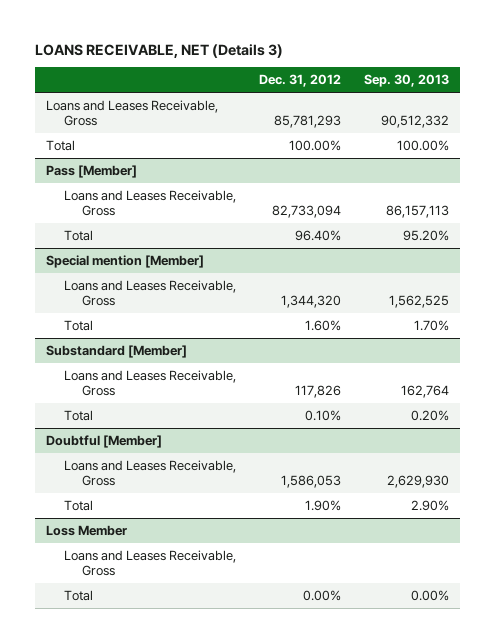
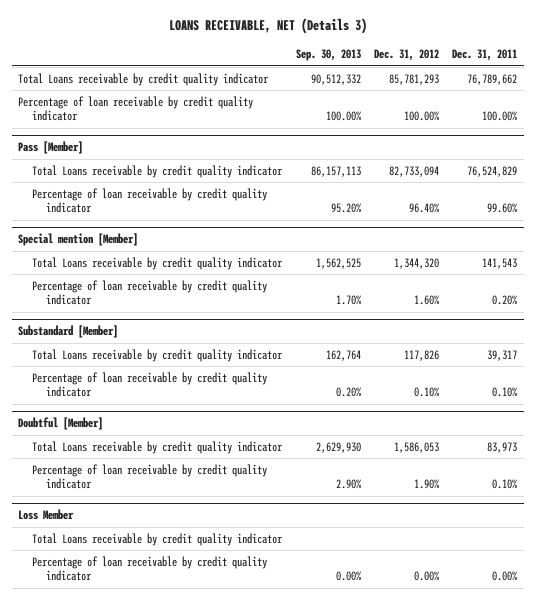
- | Dec. 31, 2012 | Sep. 30, 2013
+ | Sep. 30, 2013 | Dec. 31, 2012 | Dec. 31, 2011
- Loans and Leases Receivable, Gross | 85,781,293 | 90,512,332
- Total | 100.00% | 100.00%
+ Total Loans receivable by credit quality indicator | 90,512,332 | 85,781,293 | 76,789,662
+ Percentage of loan receivable by credit quality indicator | 100.00% | 100.00% | 100.00%
@ Pass [Member]
- Loans and Leases Receivable, Gross | 82,733,094 | 86,157,113
- Total | 96.40% | 95.20%
+ Total Loans receivable by credit quality indicator | 86,157,113 | 82,733,094 | 76,524,829
+ Percentage of loan receivable by credit quality indicator | 95.20% | 96.40% | 99.60%
@ Special mention [Member]
- Loans and Leases Receivable, Gross | 1,344,320 | 1,562,525
- Total | 1.60% | 1.70%
+ Total Loans receivable by credit quality indicator | 1,562,525 | 1,344,320 | 141,543
+ Percentage of loan receivable by credit quality indicator | 1.70% | 1.60% | 0.20%
@ Substandard [Member]
- Loans and Leases Receivable, Gross | 117,826 | 162,764
- Total | 0.10% | 0.20%
+ Total Loans receivable by credit quality indicator | 162,764 | 117,826 | 39,317
+ Percentage of loan receivable by credit quality indicator | 0.20% | 0.10% | 0.10%
@ Doubtful [Member]
- Loans and Leases Receivable, Gross | 1,586,053 | 2,629,930
- Total | 1.90% | 2.90%
+ Total Loans receivable by credit quality indicator | 2,629,930 | 1,586,053 | 83,973
+ Percentage of loan receivable by credit quality indicator | 2.90% | 1.90% | 0.10%
@ Loss Member
- Loans and Leases Receivable, Gross
- Total | 0.00% | 0.00%
+ Total Loans receivable by credit quality indicator
+ Percentage of loan receivable by credit quality indicator | 0.00% | 0.00% | 0.00%

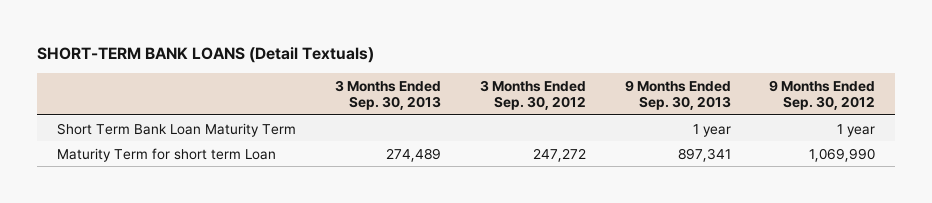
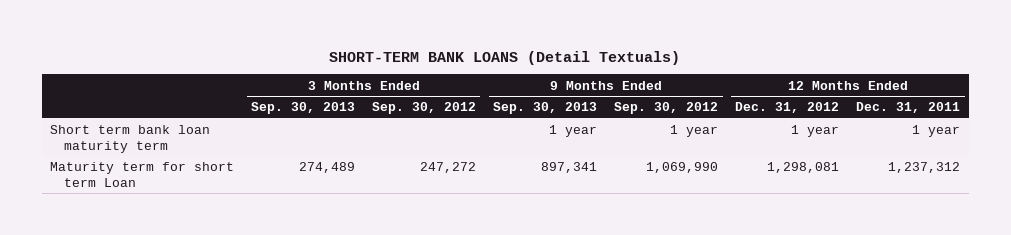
- | 3 Months Ended Sep. 30, 2013 | 3 Months Ended Sep. 30, 2012 | 9 Months Ended Sep. 30, 2013 | 9 Months Ended Sep. 30, 2012
+ | 3 Months Ended Sep. 30, 2013 | 3 Months Ended Sep. 30, 2012 | 9 Months Ended Sep. 30, 2013 | 9 Months Ended Sep. 30, 2012 | 12 Months Ended Dec. 31, 2012 | 12 Months Ended Dec. 31, 2011
- Short Term Bank Loan Maturity Term | | | 1 year | 1 year
- Maturity Term for short term Loan | 274,489 | 247,272 | 897,341 | 1,069,990
+ Short term bank loan maturity term | | | 1 year | 1 year | 1 year | 1 year
+ Maturity term for short term Loan | 274,489 | 247,272 | 897,341 | 1,069,990 | 1,298,081 | 1,237,312

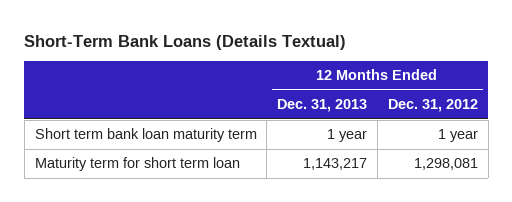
- SHORT-TERM BANK LOANS (Detail Textuals)
+ Short-Term Bank Loans (Details Textual)
- | 3 Months Ended Sep. 30, 2013 | 3 Months Ended Sep. 30, 2012 | 9 Months Ended Sep. 30, 2013 | 9 Months Ended Sep. 30, 2012 | 12 Months Ended Dec. 31, 2012 | 12 Months Ended Dec. 31, 2011
+ | 12 Months Ended Dec. 31, 2013 | 12 Months Ended Dec. 31, 2012
- Maturity term for short term Loan | 274,489 | 247,272 | 897,341 | 1,069,990 | 1,298,081 | 1,237,312
+ Maturity term for short term loan | 1,143,217 | 1,298,081

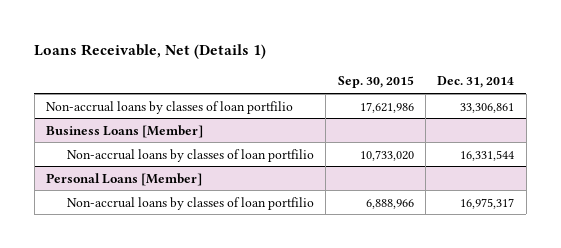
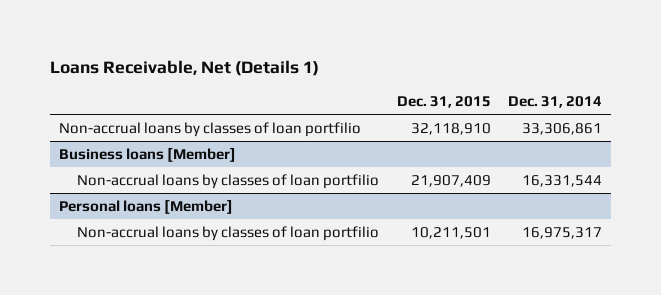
- | Sep. 30, 2015 | Dec. 31, 2014
+ | Dec. 31, 2015 | Dec. 31, 2014
- Business Loans [Member]
+ Business loans [Member]
- Personal Loans [Member]
+ Personal loans [Member]

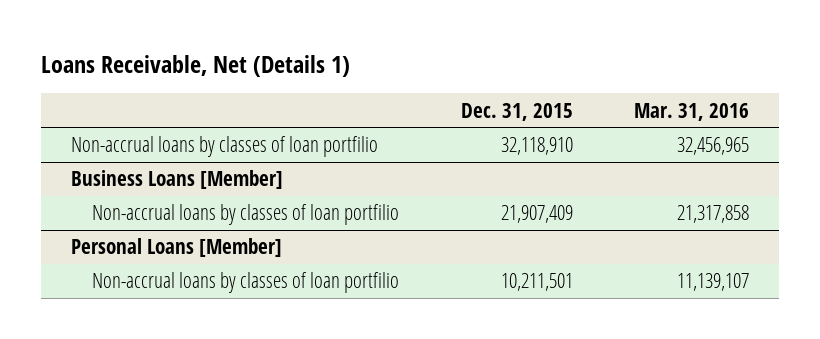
- | Dec. 31, 2015 | Dec. 31, 2014
+ | Dec. 31, 2015 | Mar. 31, 2016
- Business loans [Member]
+ Business Loans [Member]
- Personal loans [Member]
+ Personal Loans [Member]

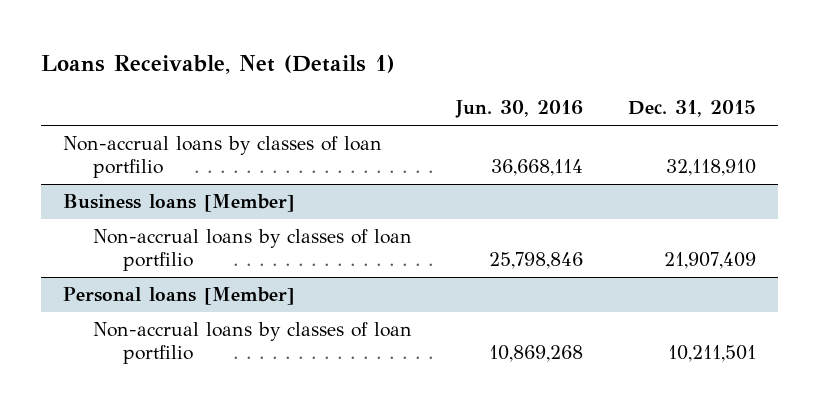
- | Dec. 31, 2015 | Mar. 31, 2016
+ | Jun. 30, 2016 | Dec. 31, 2015
- Business Loans [Member]
+ Business loans [Member]
- Personal Loans [Member]
+ Personal loans [Member]

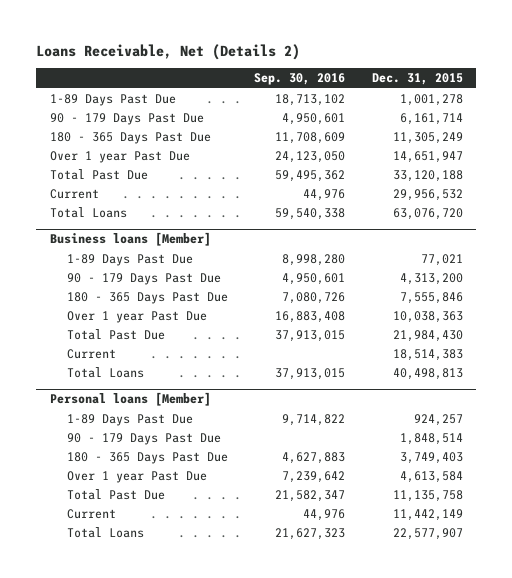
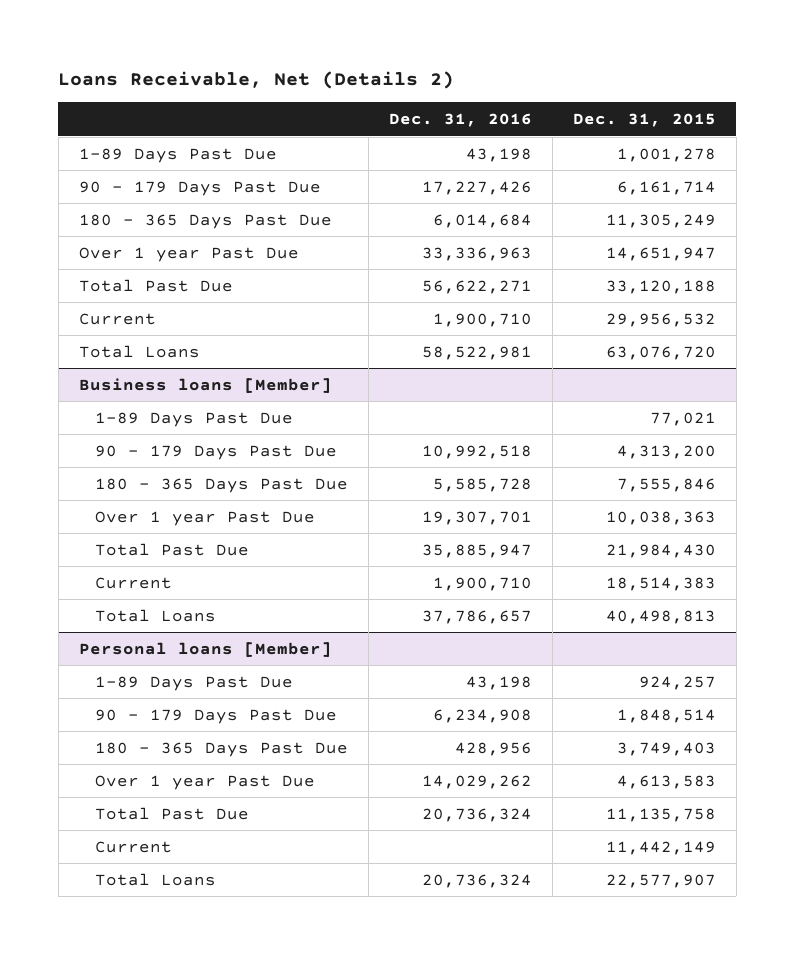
- | Sep. 30, 2016 | Dec. 31, 2015
+ | Dec. 31, 2016 | Dec. 31, 2015
@ Personal loans [Member]
- Over 1 year Past Due | 7,239,642 | 4,613,584
+ Over 1 year Past Due | 14,029,262 | 4,613,583

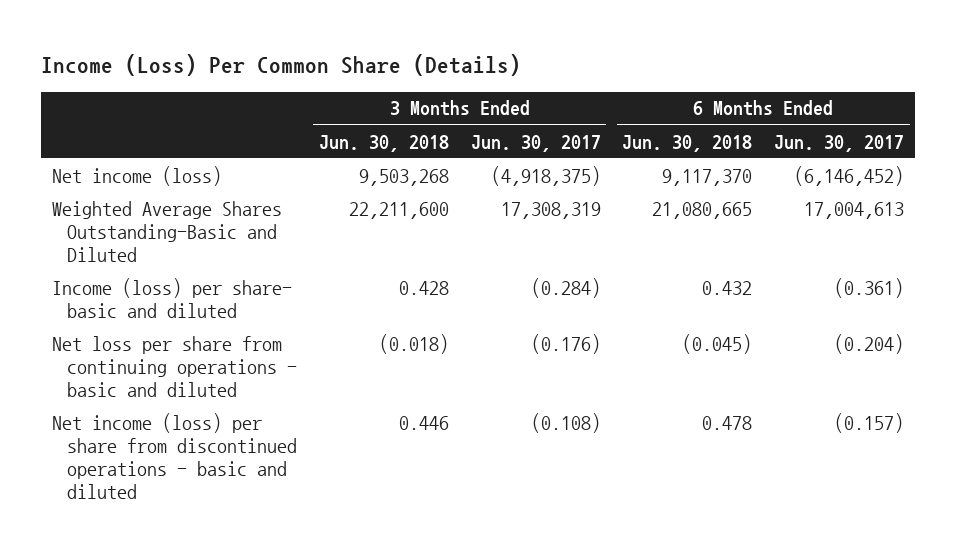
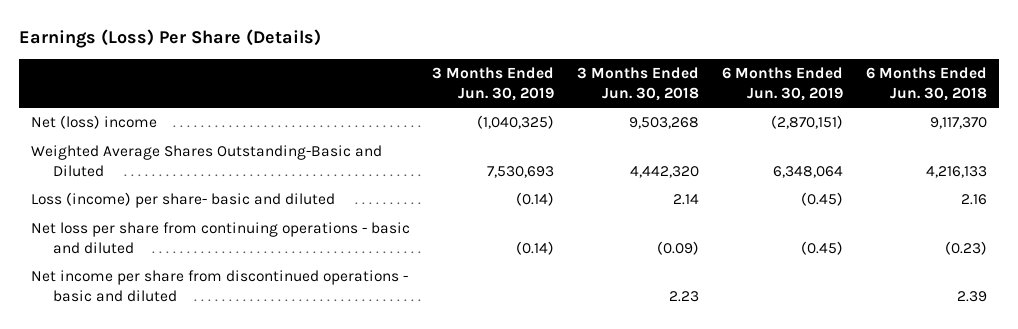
- Income (Loss) Per Common Share (Details)
+ Earnings (Loss) Per Share (Details)
- | 3 Months Ended Jun. 30, 2018 | 3 Months Ended Jun. 30, 2017 | 6 Months Ended Jun. 30, 2018 | 6 Months Ended Jun. 30, 2017
+ | 3 Months Ended Jun. 30, 2019 | 3 Months Ended Jun. 30, 2018 | 6 Months Ended Jun. 30, 2019 | 6 Months Ended Jun. 30, 2018
- Net income (loss) | 9,503,268 | (4,918,375) | 9,117,370 | (6,146,452)
- Weighted Average Shares Outstanding-Basic and Diluted | 22,211,600 | 17,308,319 | 21,080,665 | 17,004,613
- Income (loss) per share- basic and diluted | 0.428 | (0.284) | 0.432 | (0.361)
- Net loss per share from continuing operations - basic and diluted | (0.018) | (0.176) | (0.045) | (0.204)
- Net income (loss) per share from discontinued operations - basic and diluted | 0.446 | (0.108) | 0.478 | (0.157)
+ Net (loss) income | (1,040,325) | 9,503,268 | (2,870,151) | 9,117,370
+ Weighted Average Shares Outstanding-Basic and Diluted | 7,530,693 | 4,442,320 | 6,348,064 | 4,216,133
+ Loss (income) per share- basic and diluted | (0.14) | 2.14 | (0.45) | 2.16
+ Net loss per share from continuing operations - basic and diluted | (0.14) | (0.09) | (0.45) | (0.23)
+ Net income per share from discontinued operations - basic and diluted | | 2.23 | | 2.39

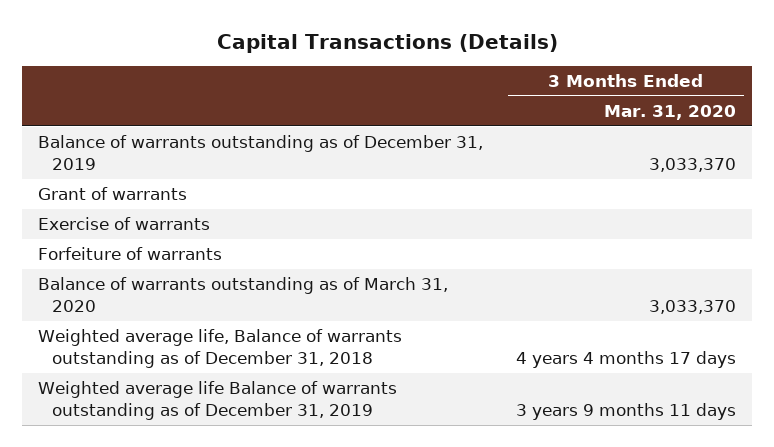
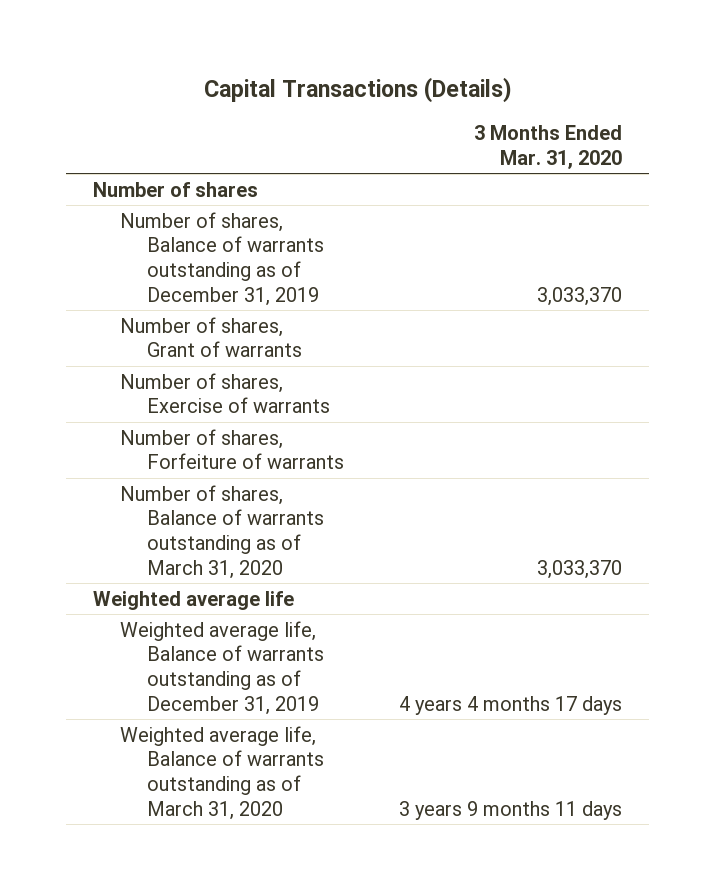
- Balance of warrants outstanding as of December 31, 2019 | 3,033,370
- Grant of warrants
- Exercise of warrants
- Forfeiture of warrants
- Balance of warrants outstanding as of March 31, 2020 | 3,033,370
- Weighted average life, Balance of warrants outstanding as of December 31, 2018 | 4 years 4 months 17 days
- Weighted average life Balance of warrants outstanding as of December 31, 2019 | 3 years 9 months 11 days
+ Number of shares
+ Number of shares, Balance of warrants outstanding as of December 31, 2019 | 3,033,370
+ Number of shares, Grant of warrants
+ Number of shares, Exercise of warrants
+ Number of shares, Forfeiture of warrants
+ Number of shares, Balance of warrants outstanding as of March 31, 2020 | 3,033,370
+ Weighted average life
+ Weighted average life, Balance of warrants outstanding as of December 31, 2019 | 4 years 4 months 17 days
+ Weighted average life, Balance of warrants outstanding as of March 31, 2020 | 3 years 9 months 11 days

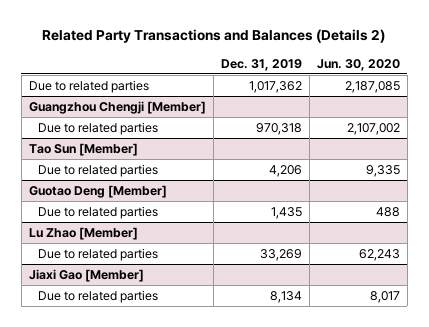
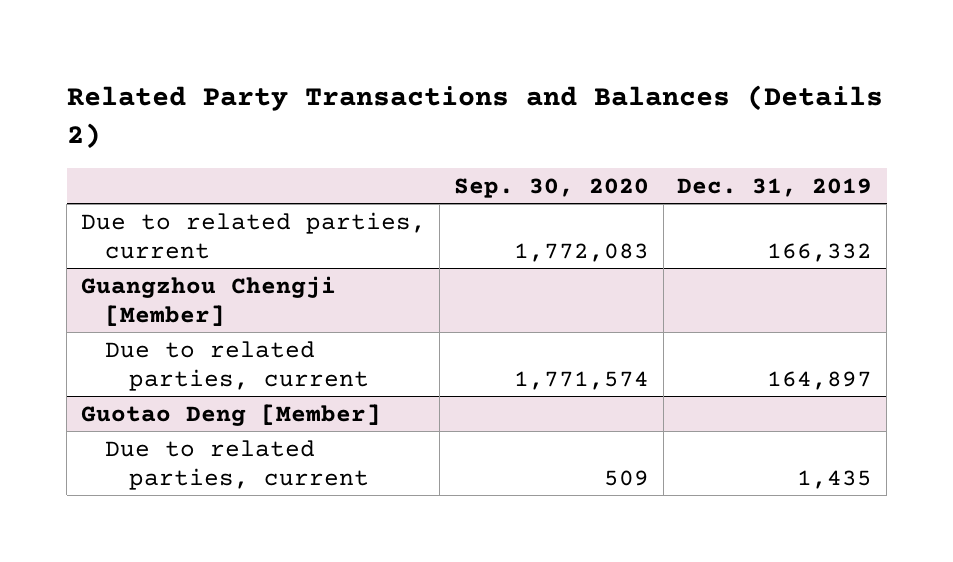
- | Dec. 31, 2019 | Jun. 30, 2020
+ | Sep. 30, 2020 | Dec. 31, 2019
- Due to related parties | 1,017,362 | 2,187,085
+ Due to related parties, current | 1,772,083 | 166,332
@ Guangzhou Chengji [Member]
- Due to related parties | 970,318 | 2,107,002
- Tao Sun [Member]
- Due to related parties | 4,206 | 9,335
@ Guangzhou Chengji [Member]
+ Due to related parties, current | 1,771,574 | 164,897
@ Guotao Deng [Member]
- Due to related parties | 1,435 | 488
- Lu Zhao [Member]
- Due to related parties | 33,269 | 62,243
- Jiaxi Gao [Member]
- Due to related parties | 8,134 | 8,017
@ Guotao Deng [Member]
+ Due to related parties, current | 509 | 1,435

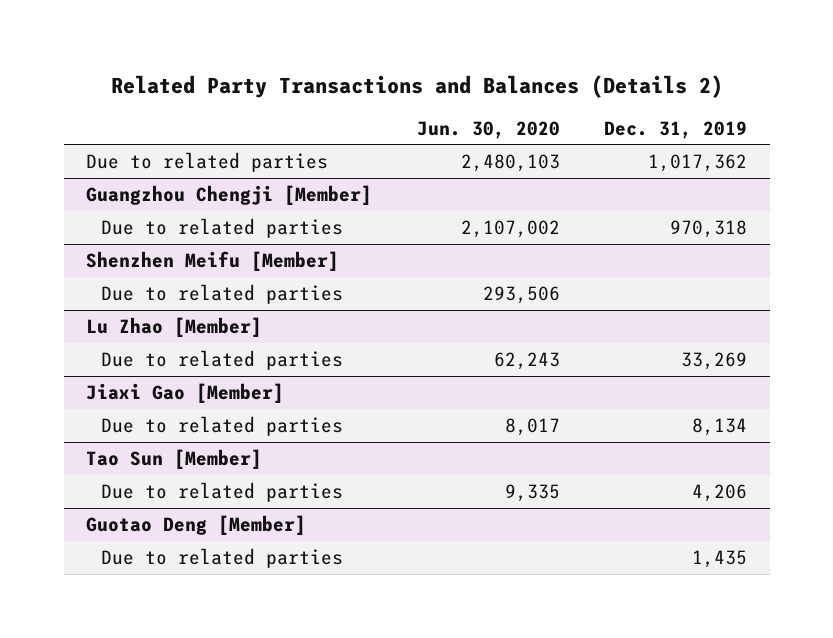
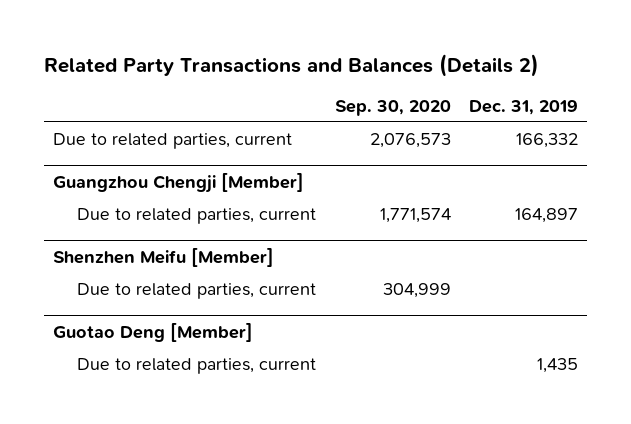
- | Jun. 30, 2020 | Dec. 31, 2019
+ | Sep. 30, 2020 | Dec. 31, 2019
- Due to related parties | 2,480,103 | 1,017,362
+ Due to related parties, current | 2,076,573 | 166,332
@ Guangzhou Chengji [Member]
- Due to related parties | 2,107,002 | 970,318
+ Due to related parties, current | 1,771,574 | 164,897
@ Shenzhen Meifu [Member]
- Due to related parties | 293,506 |
- Lu Zhao [Member]
- Due to related parties | 62,243 | 33,269
- Jiaxi Gao [Member]
- Due to related parties | 8,017 | 8,134
- Tao Sun [Member]
- Due to related parties | 9,335 | 4,206
@ Shenzhen Meifu [Member]
+ Due to related parties, current | 304,999 |
@ Guotao Deng [Member]
- Due to related parties | | 1,435
+ Due to related parties, current | | 1,435

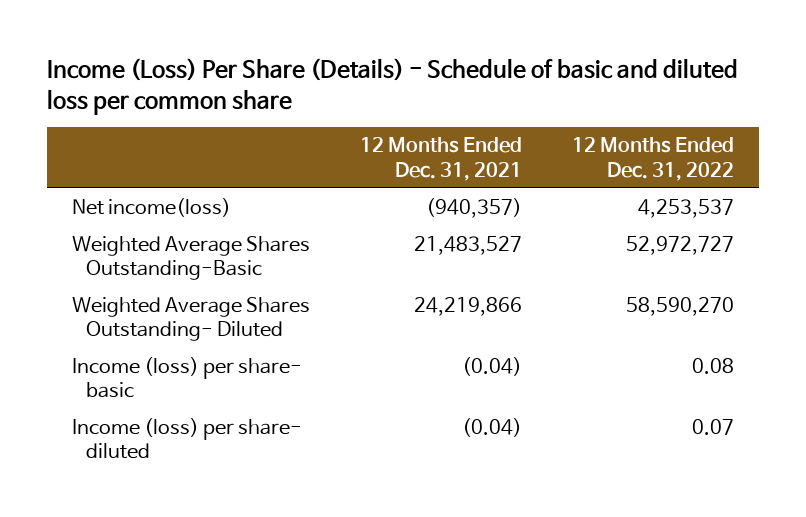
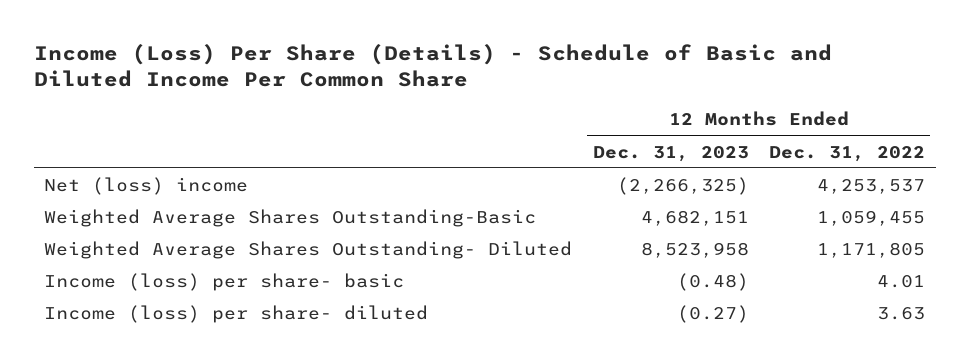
- Income (Loss) Per Share (Details) - Schedule of basic and diluted loss per common share
+ Income (Loss) Per Share (Details) - Schedule of Basic and Diluted Income Per Common Share
- | 12 Months Ended Dec. 31, 2021 | 12 Months Ended Dec. 31, 2022
+ | 12 Months Ended Dec. 31, 2023 | 12 Months Ended Dec. 31, 2022
- Net income(loss) | (940,357) | 4,253,537
- Weighted Average Shares Outstanding-Basic | 21,483,527 | 52,972,727
- Weighted Average Shares Outstanding- Diluted | 24,219,866 | 58,590,270
- Income (loss) per share- basic | (0.04) | 0.08
- Income (loss) per share- diluted | (0.04) | 0.07
+ Net (loss) income | (2,266,325) | 4,253,537
+ Weighted Average Shares Outstanding-Basic | 4,682,151 | 1,059,455
+ Weighted Average Shares Outstanding- Diluted | 8,523,958 | 1,171,805
+ Income (loss) per share- basic | (0.48) | 4.01
+ Income (loss) per share- diluted | (0.27) | 3.63

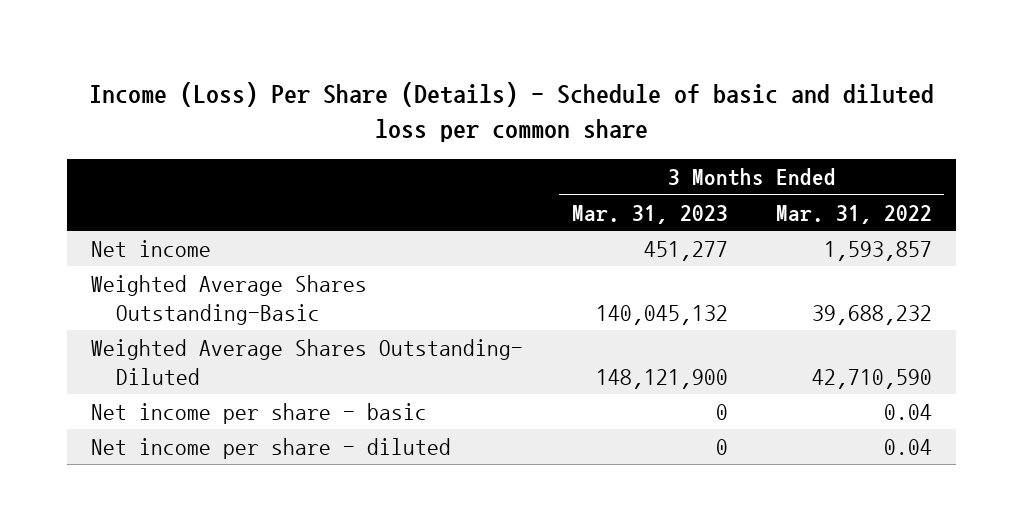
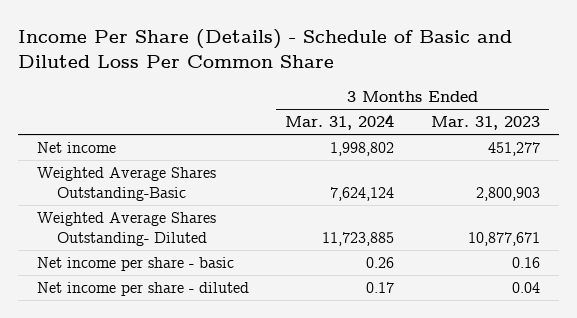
- Income (Loss) Per Share (Details) - Schedule of basic and diluted loss per common share
+ Income Per Share (Details) - Schedule of Basic and Diluted Loss Per Common Share
- | 3 Months Ended Mar. 31, 2023 | 3 Months Ended Mar. 31, 2022
+ | 3 Months Ended Mar. 31, 2024 | 3 Months Ended Mar. 31, 2023
- Weighted Average Shares Outstanding-Basic | 140,045,132 | 39,688,232
- Weighted Average Shares Outstanding- Diluted | 148,121,900 | 42,710,590
- Net income per share - basic | 0 | 0.04
- Net income per share - diluted | 0 | 0.04
+ Weighted Average Shares Outstanding-Basic | 7,624,124 | 2,800,903
+ Weighted Average Shares Outstanding- Diluted | 11,723,885 | 10,877,671
+ Net income per share - basic | 0.26 | 0.16
+ Net income per share - diluted | 0.17 | 0.04

